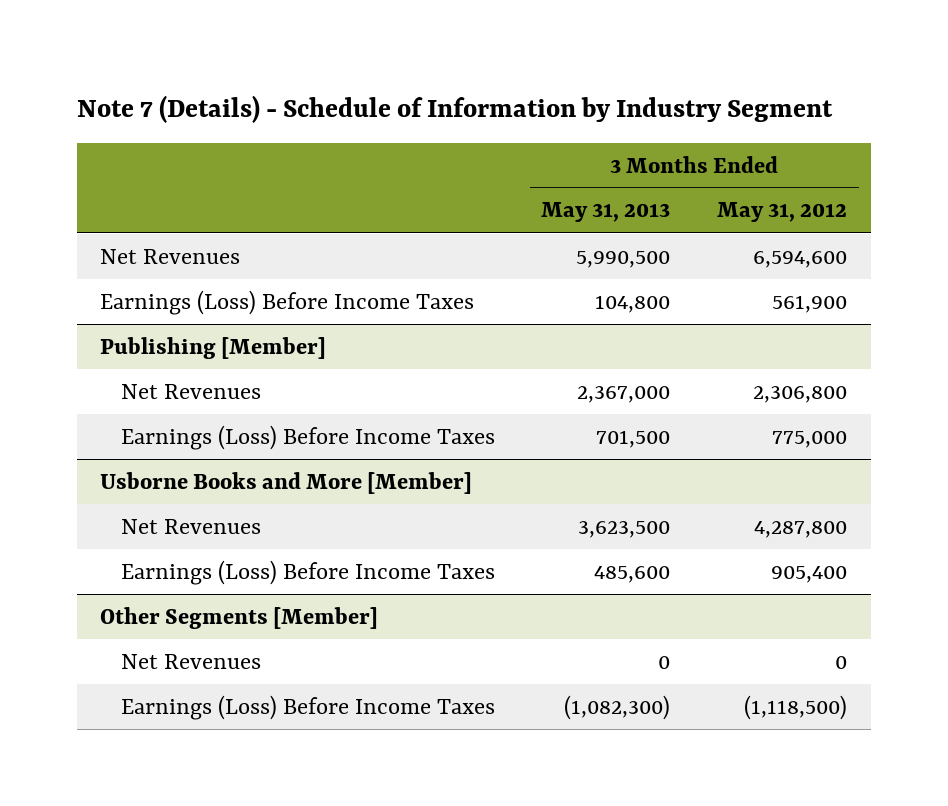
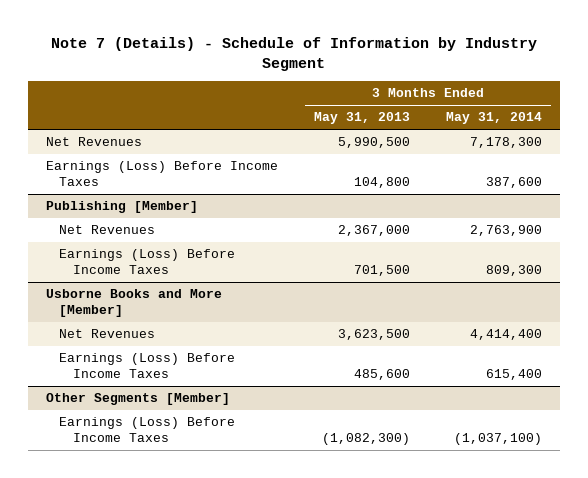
- | 3 Months Ended May 31, 2013 | 3 Months Ended May 31, 2012
+ | 3 Months Ended May 31, 2013 | 3 Months Ended May 31, 2014
@ Other Segments [Member]
- Net Revenues | 0 | 0

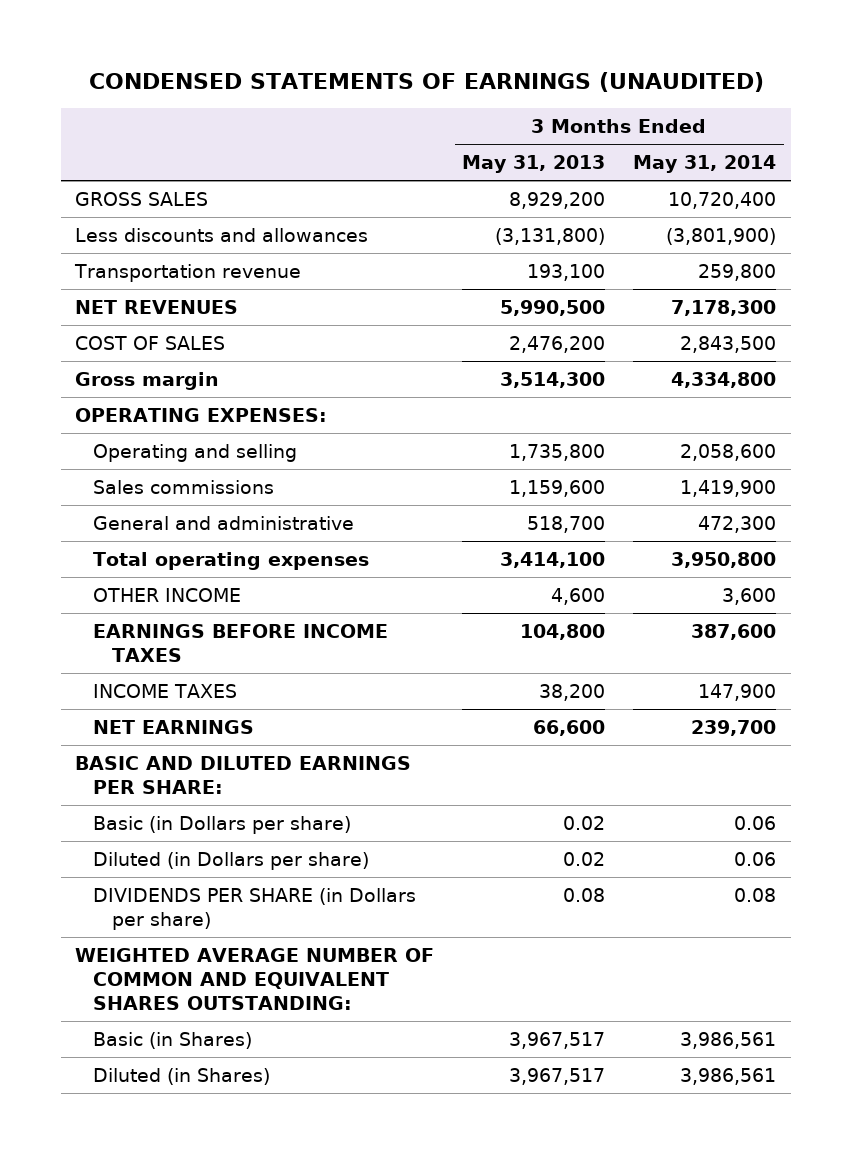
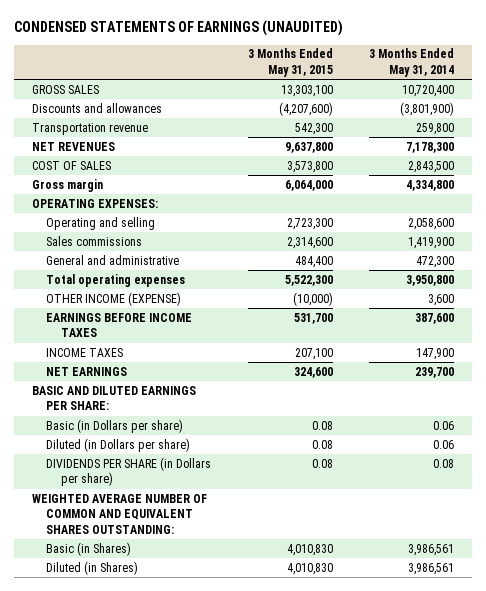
- | 3 Months Ended May 31, 2013 | 3 Months Ended May 31, 2014
+ | 3 Months Ended May 31, 2015 | 3 Months Ended May 31, 2014
- Less discounts and allowances | (3,131,800) | (3,801,900)
+ Discounts and allowances | (4,207,600) | (3,801,900)
- OTHER INCOME | 4,600 | 3,600
+ OTHER INCOME (EXPENSE) | (10,000) | 3,600

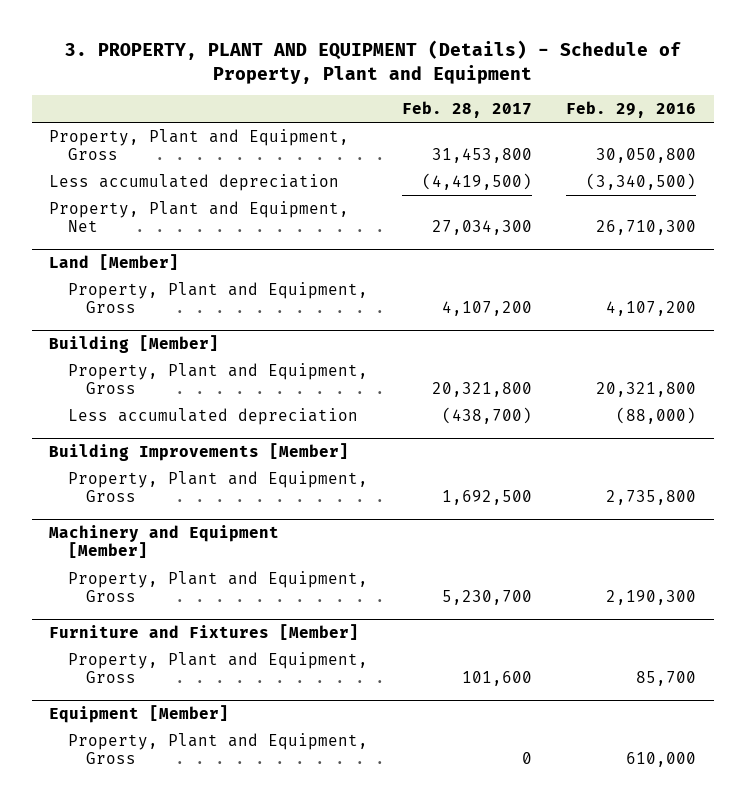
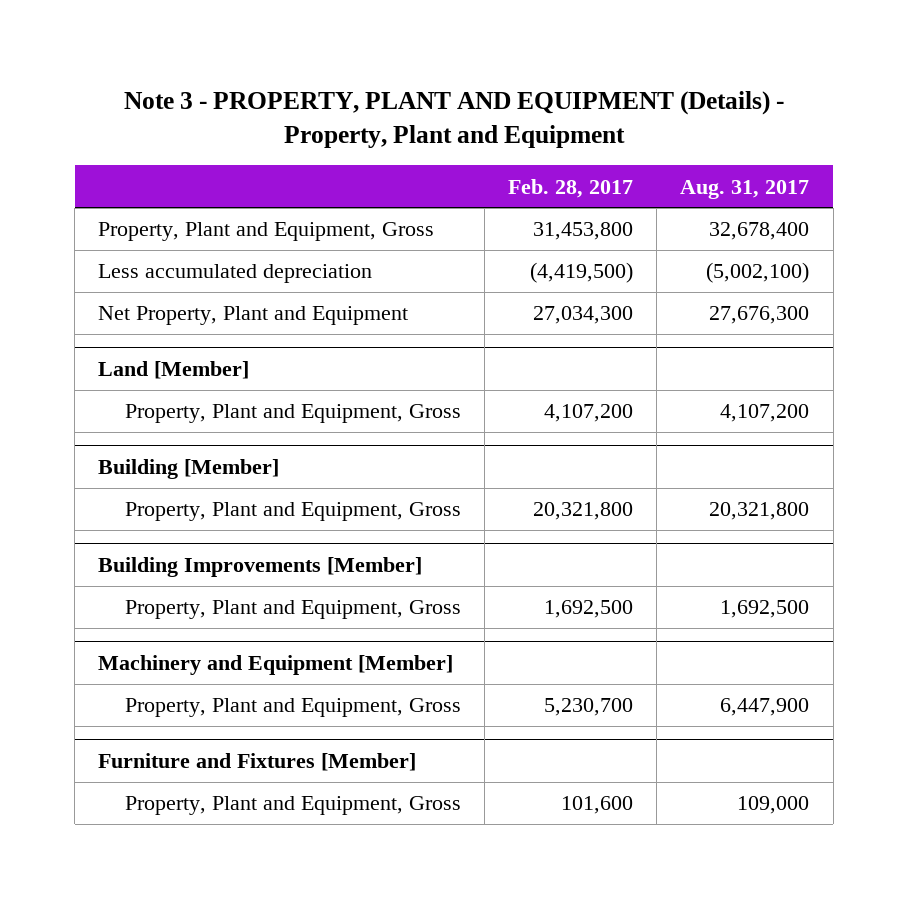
- 3. PROPERTY, PLANT AND EQUIPMENT (Details) - Schedule of Property, Plant and Equipment
+ Note 3 - PROPERTY, PLANT AND EQUIPMENT (Details) - Property, Plant and Equipment
- | Feb. 28, 2017 | Feb. 29, 2016
+ | Feb. 28, 2017 | Aug. 31, 2017
- Property, Plant and Equipment, Net | 27,034,300 | 26,710,300
+ Net Property, Plant and Equipment | 27,034,300 | 27,676,300
@ Building [Member]
- Less accumulated depreciation | (438,700) | (88,000)
- Equipment [Member]
- Property, Plant and Equipment, Gross | 0 | 610,000

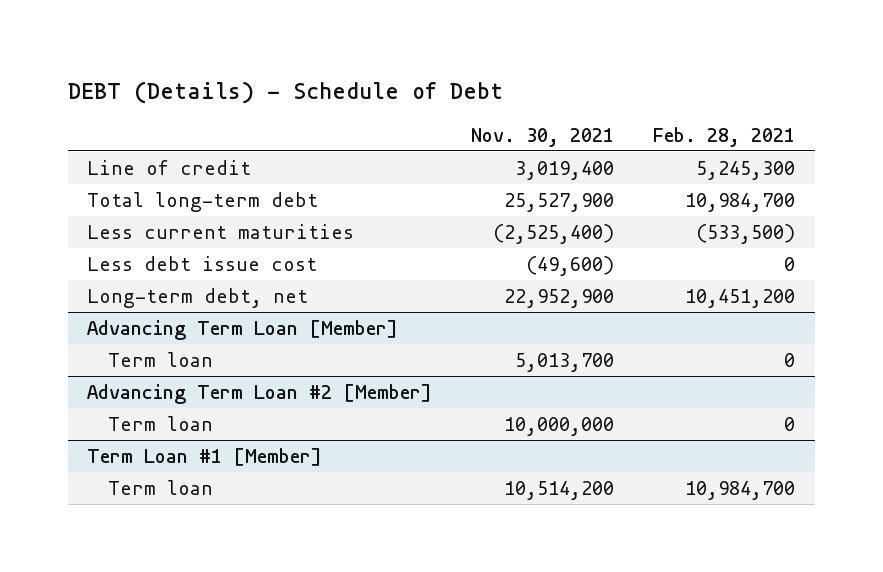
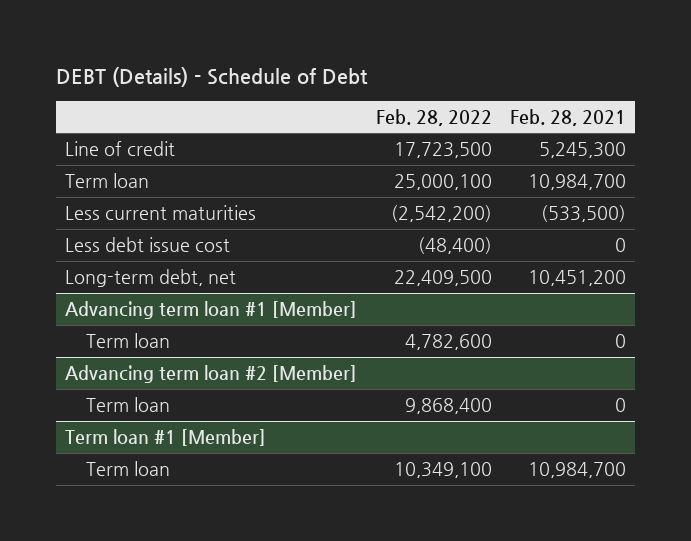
- | Nov. 30, 2021 | Feb. 28, 2021
+ | Feb. 28, 2022 | Feb. 28, 2021
- Total long-term debt | 25,527,900 | 10,984,700
+ Term loan | 25,000,100 | 10,984,700
- Advancing Term Loan [Member]
+ Advancing term loan #1 [Member]
- Advancing Term Loan #2 [Member]
+ Advancing term loan #2 [Member]
- Term Loan #1 [Member]
+ Term loan #1 [Member]

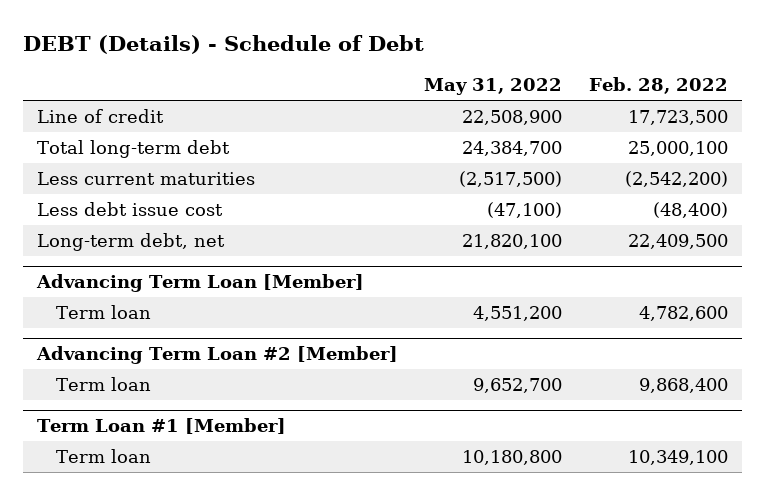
- | Feb. 28, 2022 | Feb. 28, 2021
+ | May 31, 2022 | Feb. 28, 2022
- Term loan | 25,000,100 | 10,984,700
+ Total long-term debt | 24,384,700 | 25,000,100
- Advancing term loan #1 [Member]
+ Advancing Term Loan [Member]
- Advancing term loan #2 [Member]
+ Advancing Term Loan #2 [Member]
- Term loan #1 [Member]
+ Term Loan #1 [Member]

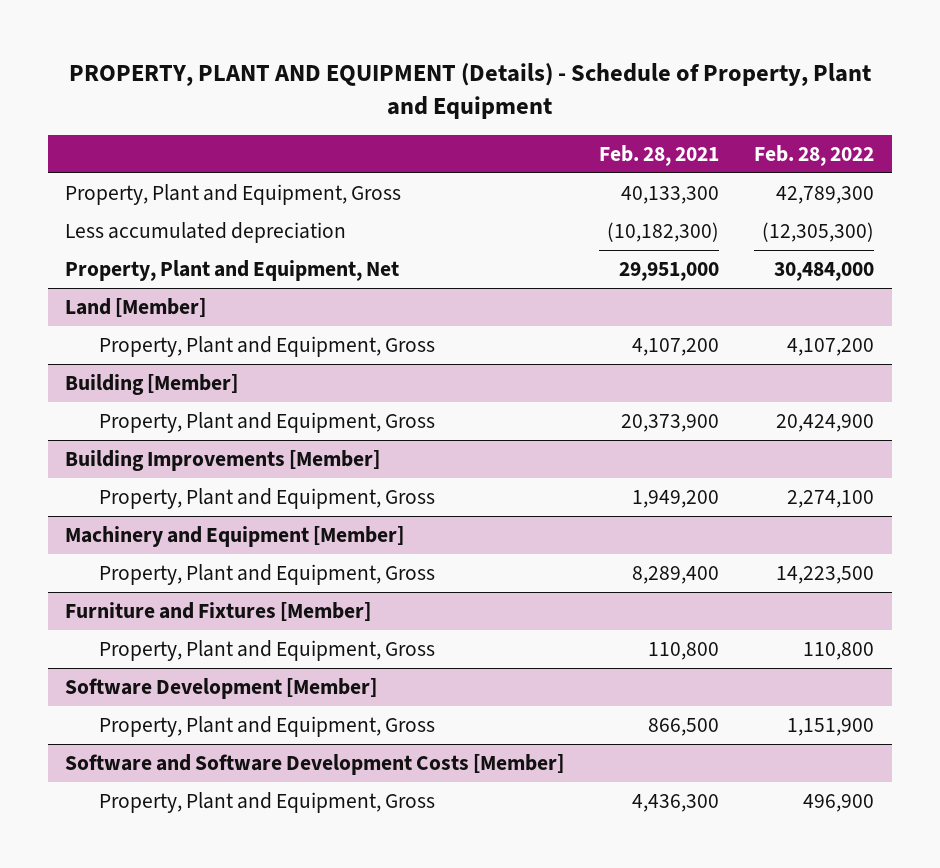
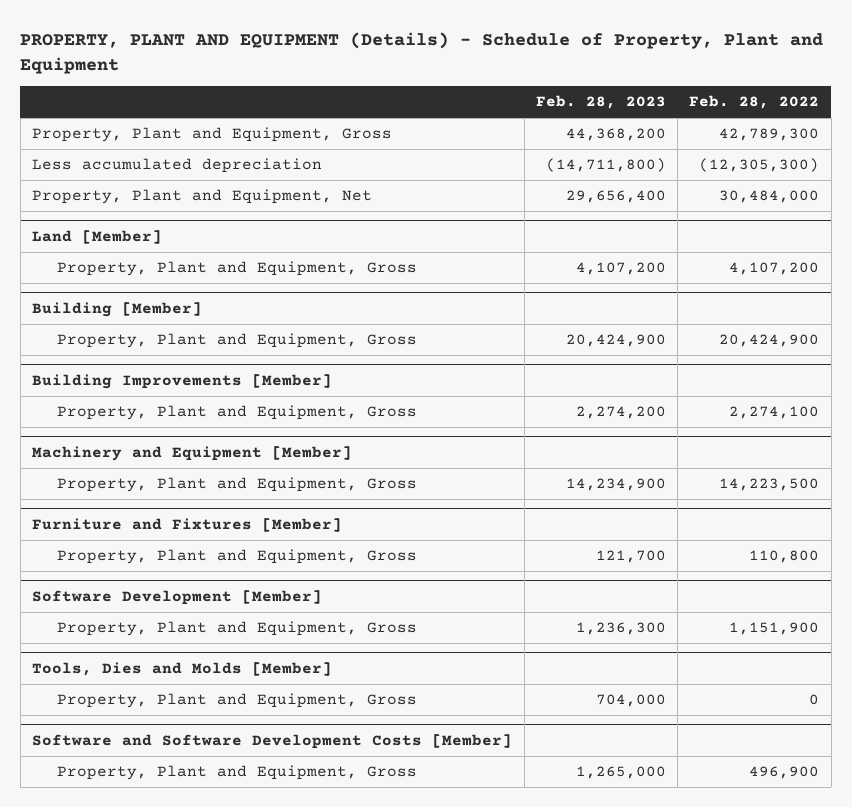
- | Feb. 28, 2021 | Feb. 28, 2022
+ | Feb. 28, 2023 | Feb. 28, 2022
+ Tools, Dies and Molds [Member]
+ Property, Plant and Equipment, Gross | 704,000 | 0

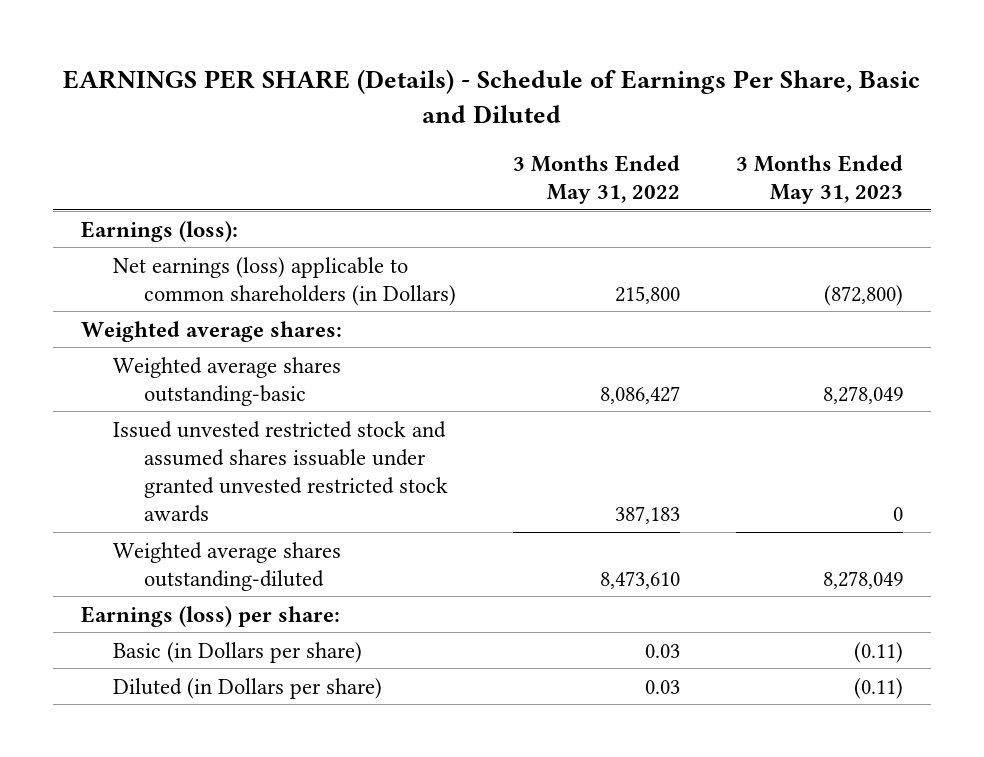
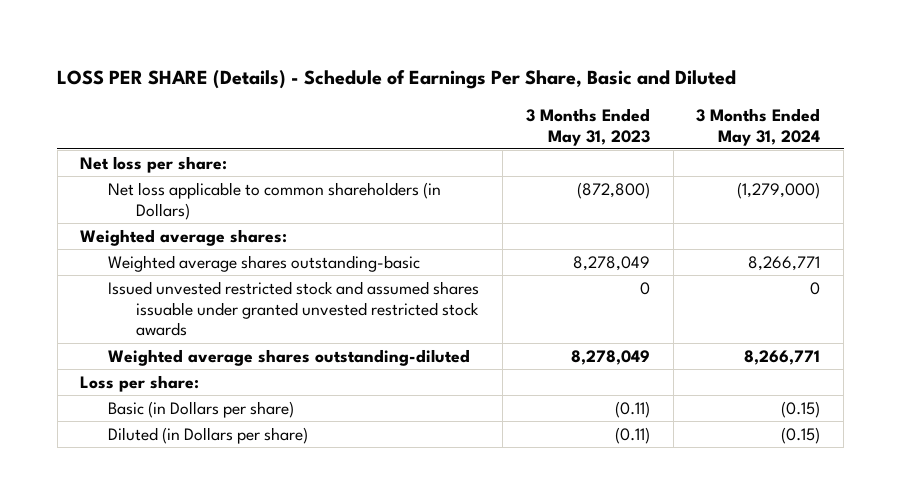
- EARNINGS PER SHARE (Details) - Schedule of Earnings Per Share, Basic and Diluted
+ LOSS PER SHARE (Details) - Schedule of Earnings Per Share, Basic and Diluted
- | 3 Months Ended May 31, 2022 | 3 Months Ended May 31, 2023
+ | 3 Months Ended May 31, 2023 | 3 Months Ended May 31, 2024
- Earnings (loss):
- Net earnings (loss) applicable to common shareholders (in Dollars) | 215,800 | (872,800)
+ Net loss per share:
+ Net loss applicable to common shareholders (in Dollars) | (872,800) | (1,279,000)
- Earnings (loss) per share:
+ Loss per share:

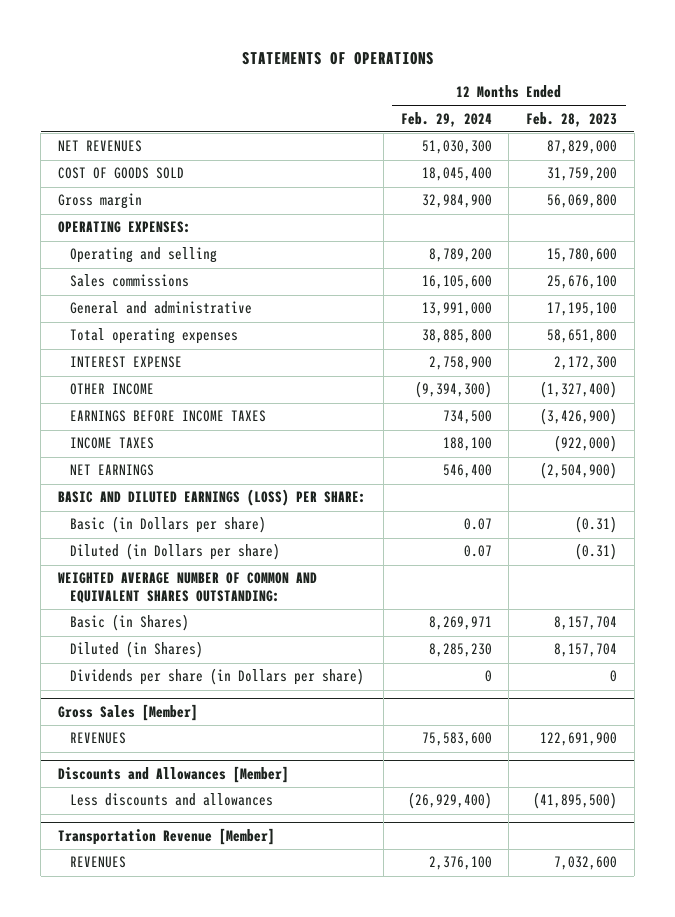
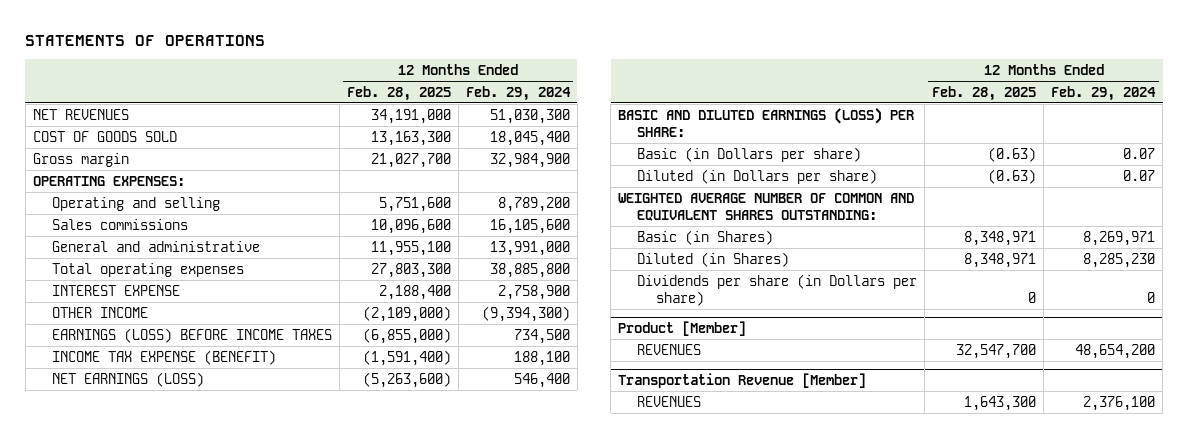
- | 12 Months Ended Feb. 29, 2024 | 12 Months Ended Feb. 28, 2023
+ | 12 Months Ended Feb. 28, 2025 | 12 Months Ended Feb. 29, 2024
- EARNINGS BEFORE INCOME TAXES | 734,500 | (3,426,900)
- INCOME TAXES | 188,100 | (922,000)
- NET EARNINGS | 546,400 | (2,504,900)
+ EARNINGS (LOSS) BEFORE INCOME TAXES | (6,855,000) | 734,500
+ INCOME TAX EXPENSE (BENEFIT) | (1,591,400) | 188,100
+ NET EARNINGS (LOSS) | (5,263,600) | 546,400
- Gross Sales [Member]
- REVENUES | 75,583,600 | 122,691,900
- Discounts and Allowances [Member]
- Less discounts and allowances | (26,929,400) | (41,895,500)
+ Product [Member]
+ REVENUES | 32,547,700 | 48,654,200

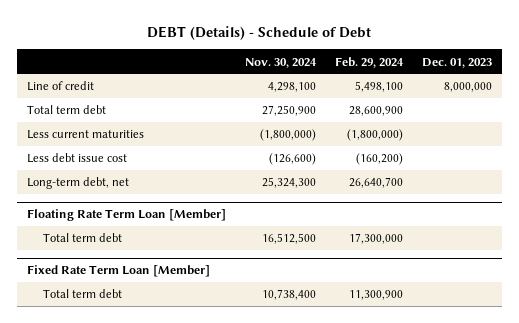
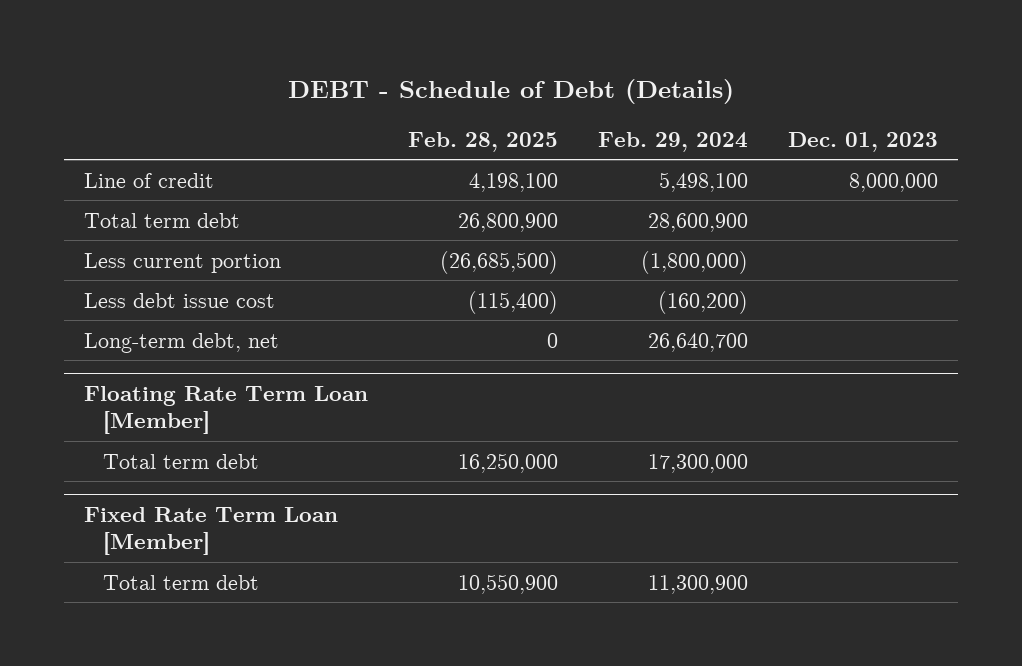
- DEBT (Details) - Schedule of Debt
+ DEBT - Schedule of Debt (Details)
- | Nov. 30, 2024 | Feb. 29, 2024 | Dec. 01, 2023
+ | Feb. 28, 2025 | Feb. 29, 2024 | Dec. 01, 2023
- Less current maturities | (1,800,000) | (1,800,000) |
+ Less current portion | (26,685,500) | (1,800,000) |

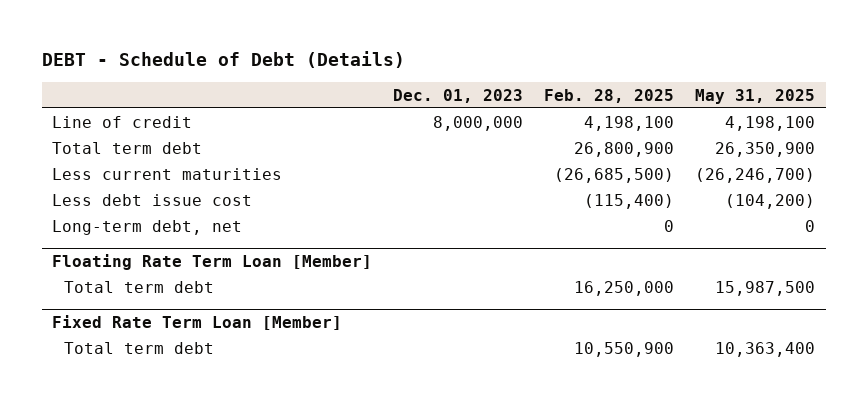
- | Feb. 28, 2025 | Feb. 29, 2024 | Dec. 01, 2023
+ | Dec. 01, 2023 | Feb. 28, 2025 | May 31, 2025
- Less current portion | (26,685,500) | (1,800,000) |
+ Less current maturities | | (26,685,500) | (26,246,700)

